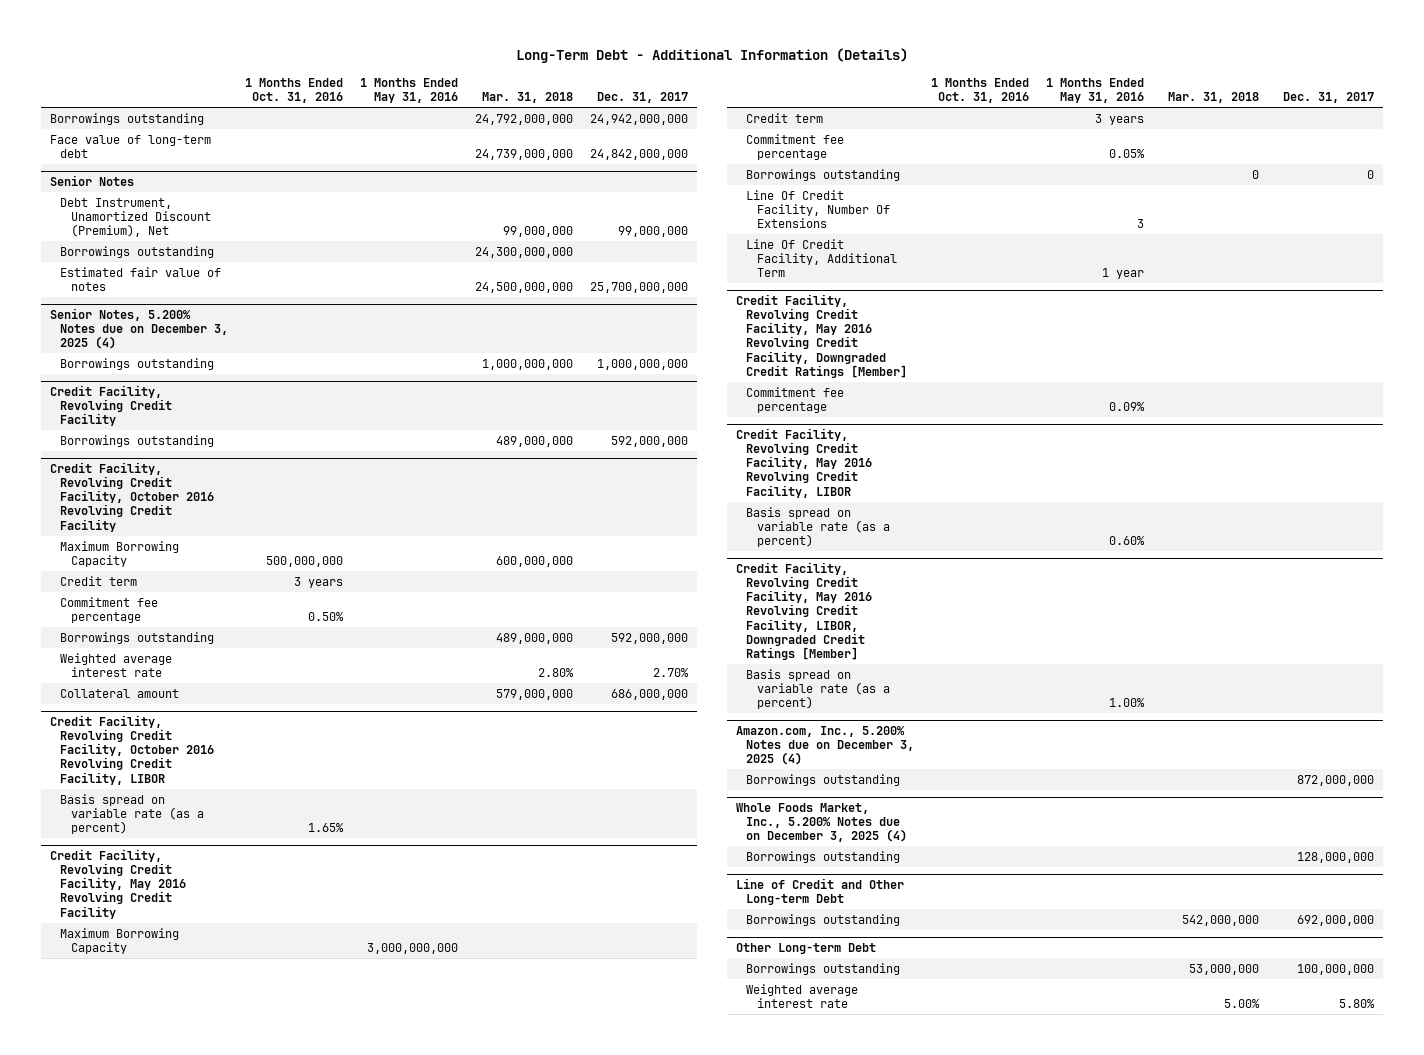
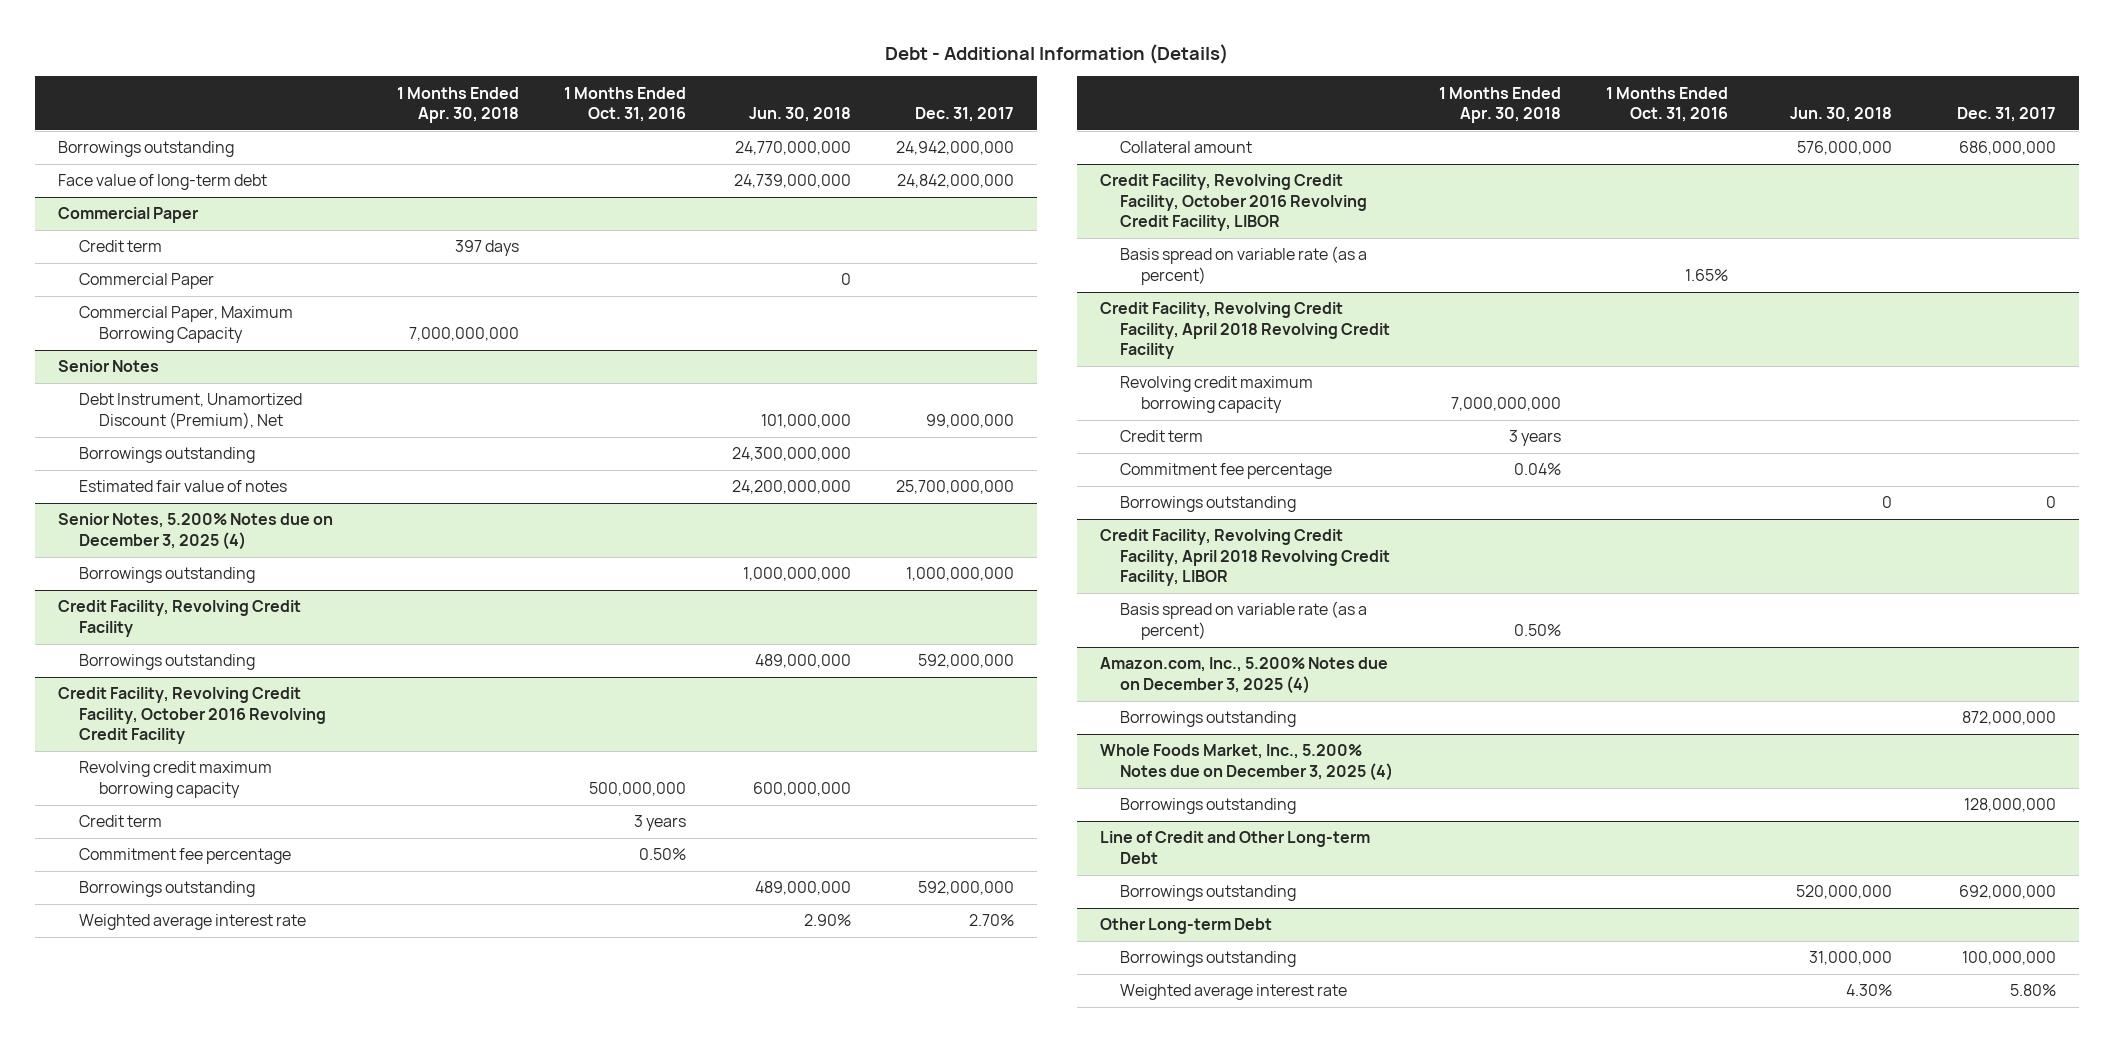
- Long-Term Debt - Additional Information (Details)
+ Debt - Additional Information (Details)
- | 1 Months Ended Oct. 31, 2016 | 1 Months Ended May 31, 2016 | Mar. 31, 2018 | Dec. 31, 2017
+ | 1 Months Ended Apr. 30, 2018 | 1 Months Ended Oct. 31, 2016 | Jun. 30, 2018 | Dec. 31, 2017
+ Commercial Paper
+ Credit term | 397 days | | |
+ Commercial Paper | | | 0 |
+ Commercial Paper, Maximum Borrowing Capacity | 7,000,000,000 | | |
@ Credit Facility, Revolving Credit Facility, October 2016 Revolving Credit Facility
- Maximum Borrowing Capacity | 500,000,000 | | 600,000,000 |
+ Revolving credit maximum borrowing capacity | | 500,000,000 | 600,000,000 |
- Credit Facility, Revolving Credit Facility, May 2016 Revolving Credit Facility
- Maximum Borrowing Capacity | | 3,000,000,000 | |
- Credit term | | 3 years | |
- Commitment fee percentage | | 0.05% | |
- Borrowings outstanding | | | 0 | 0
- Line Of Credit Facility, Number Of Extensions | | 3 | |
- Line Of Credit Facility, Additional Term | | 1 year | |
- Credit Facility, Revolving Credit Facility, May 2016 Revolving Credit Facility, Downgraded Credit Ratings [Member]
- Commitment fee percentage | | 0.09% | |
- Credit Facility, Revolving Credit Facility, May 2016 Revolving Credit Facility, LIBOR
+ Credit Facility, Revolving Credit Facility, April 2018 Revolving Credit Facility
+ Revolving credit maximum borrowing capacity | 7,000,000,000 | | |
+ Credit term | 3 years | | |
+ Commitment fee percentage | 0.04% | | |
+ Borrowings outstanding | | | 0 | 0
+ Credit Facility, Revolving Credit Facility, April 2018 Revolving Credit Facility, LIBOR
- Credit Facility, Revolving Credit Facility, May 2016 Revolving Credit Facility, LIBOR, Downgraded Credit Ratings [Member]
- Basis spread on variable rate (as a percent) | | 1.00% | |

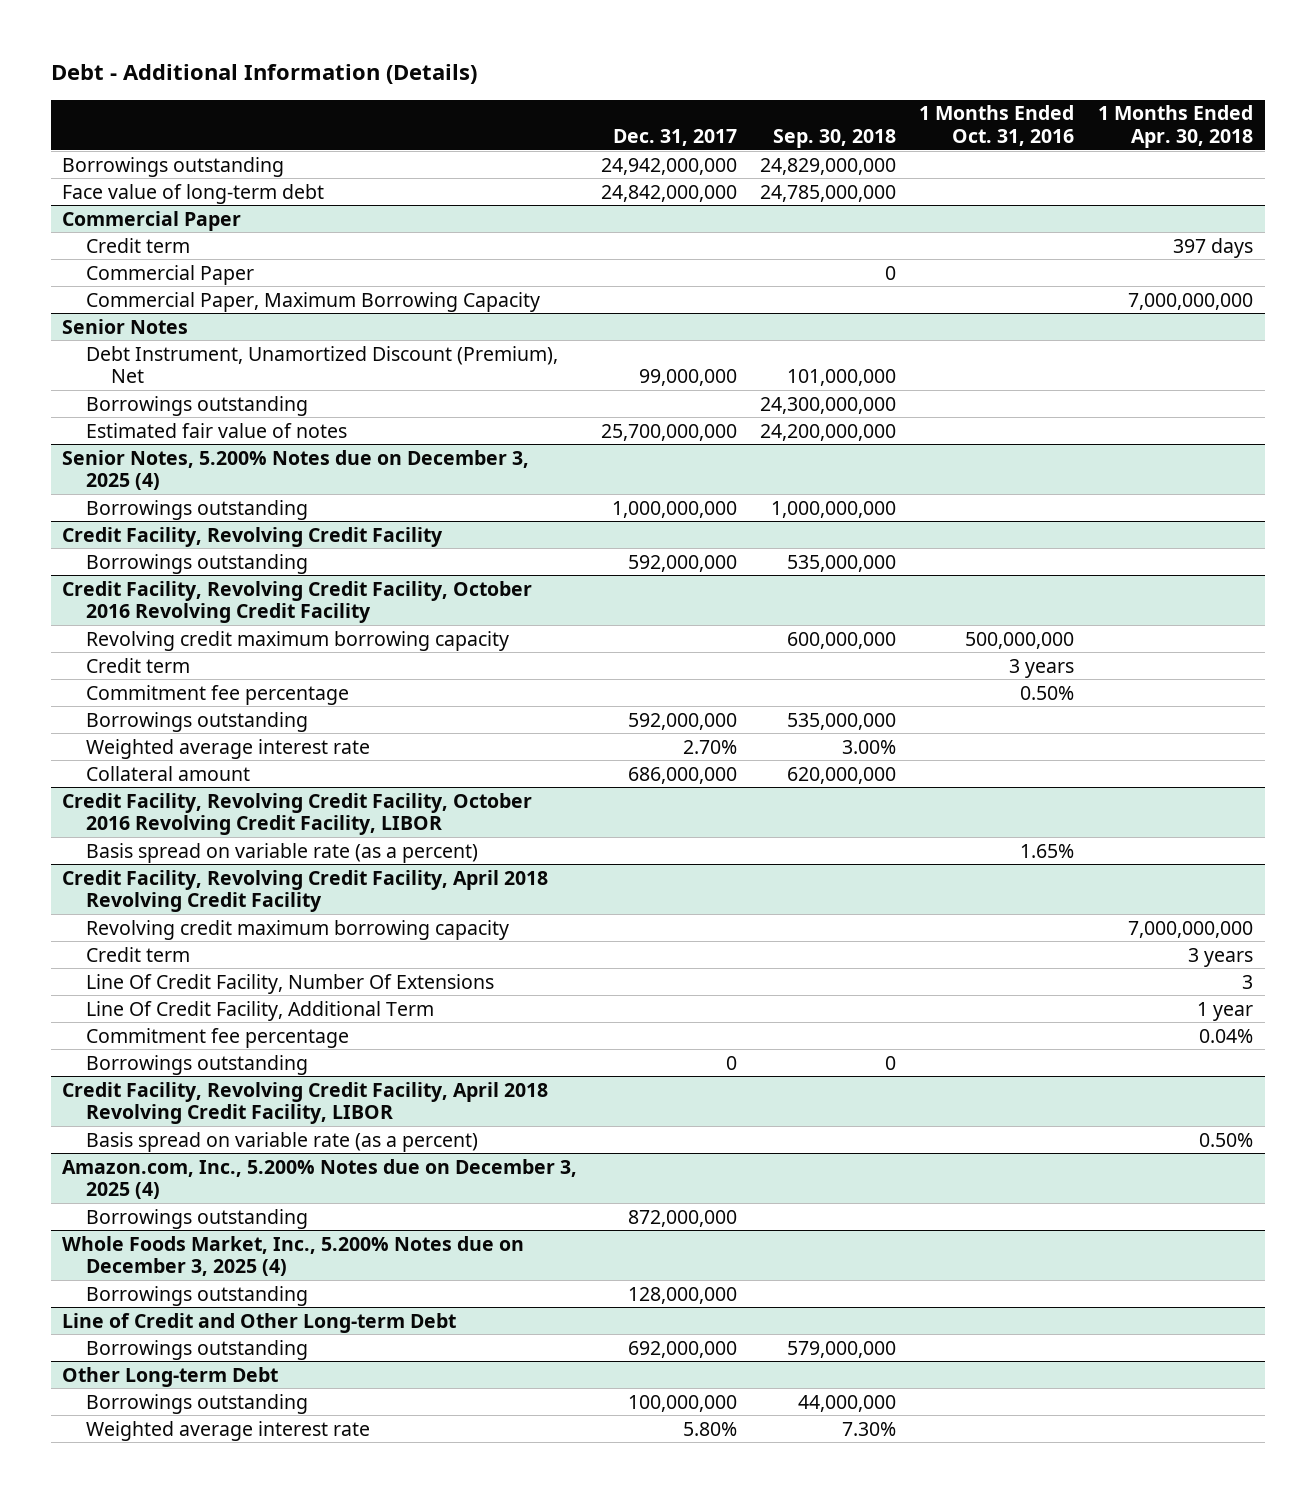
- | 1 Months Ended Apr. 30, 2018 | 1 Months Ended Oct. 31, 2016 | Jun. 30, 2018 | Dec. 31, 2017
+ | Dec. 31, 2017 | Sep. 30, 2018 | 1 Months Ended Oct. 31, 2016 | 1 Months Ended Apr. 30, 2018
@ Credit Facility, Revolving Credit Facility, April 2018 Revolving Credit Facility
+ Line Of Credit Facility, Number Of Extensions | | | | 3
+ Line Of Credit Facility, Additional Term | | | | 1 year

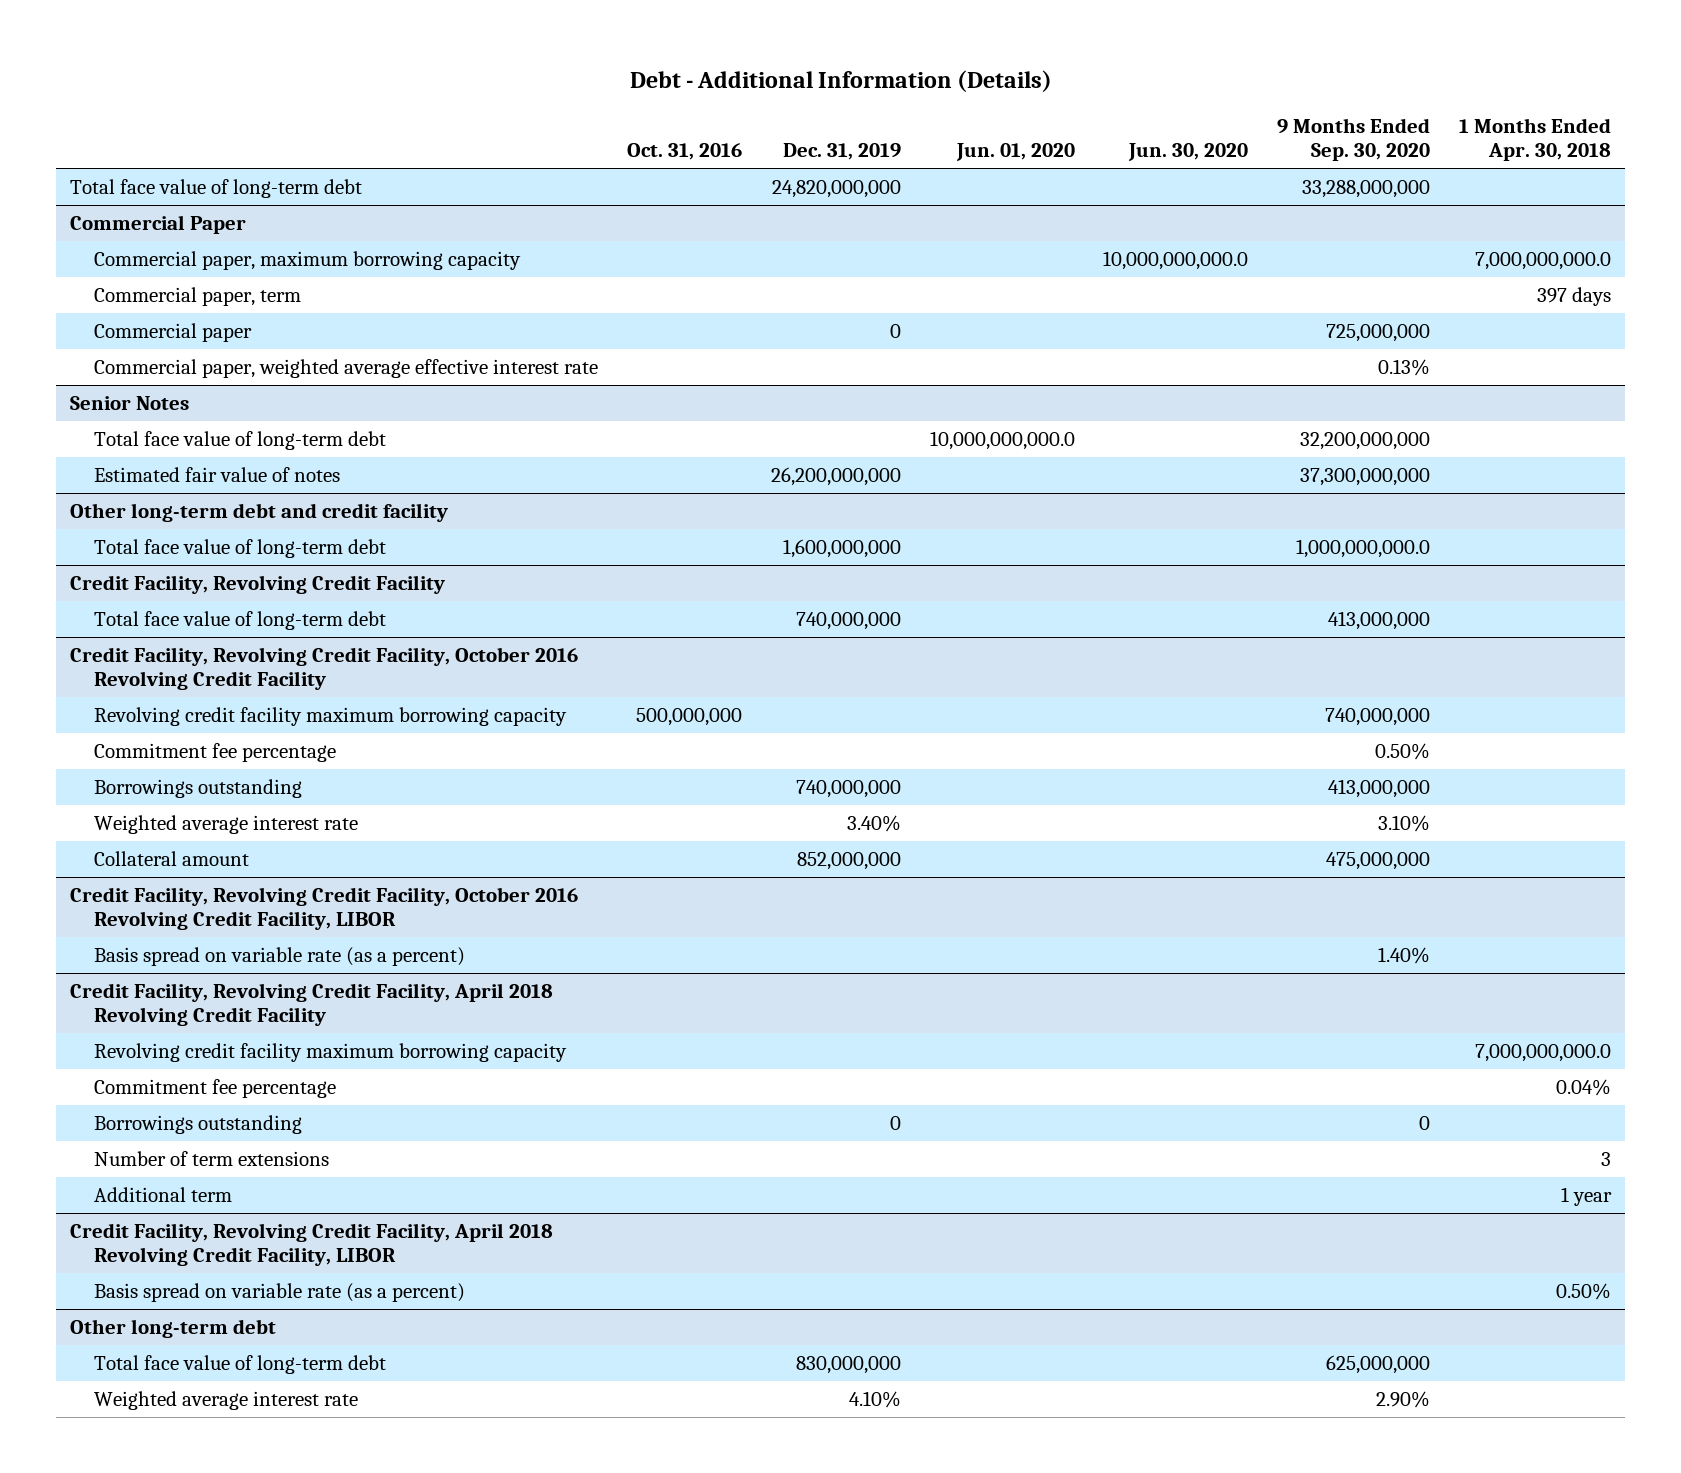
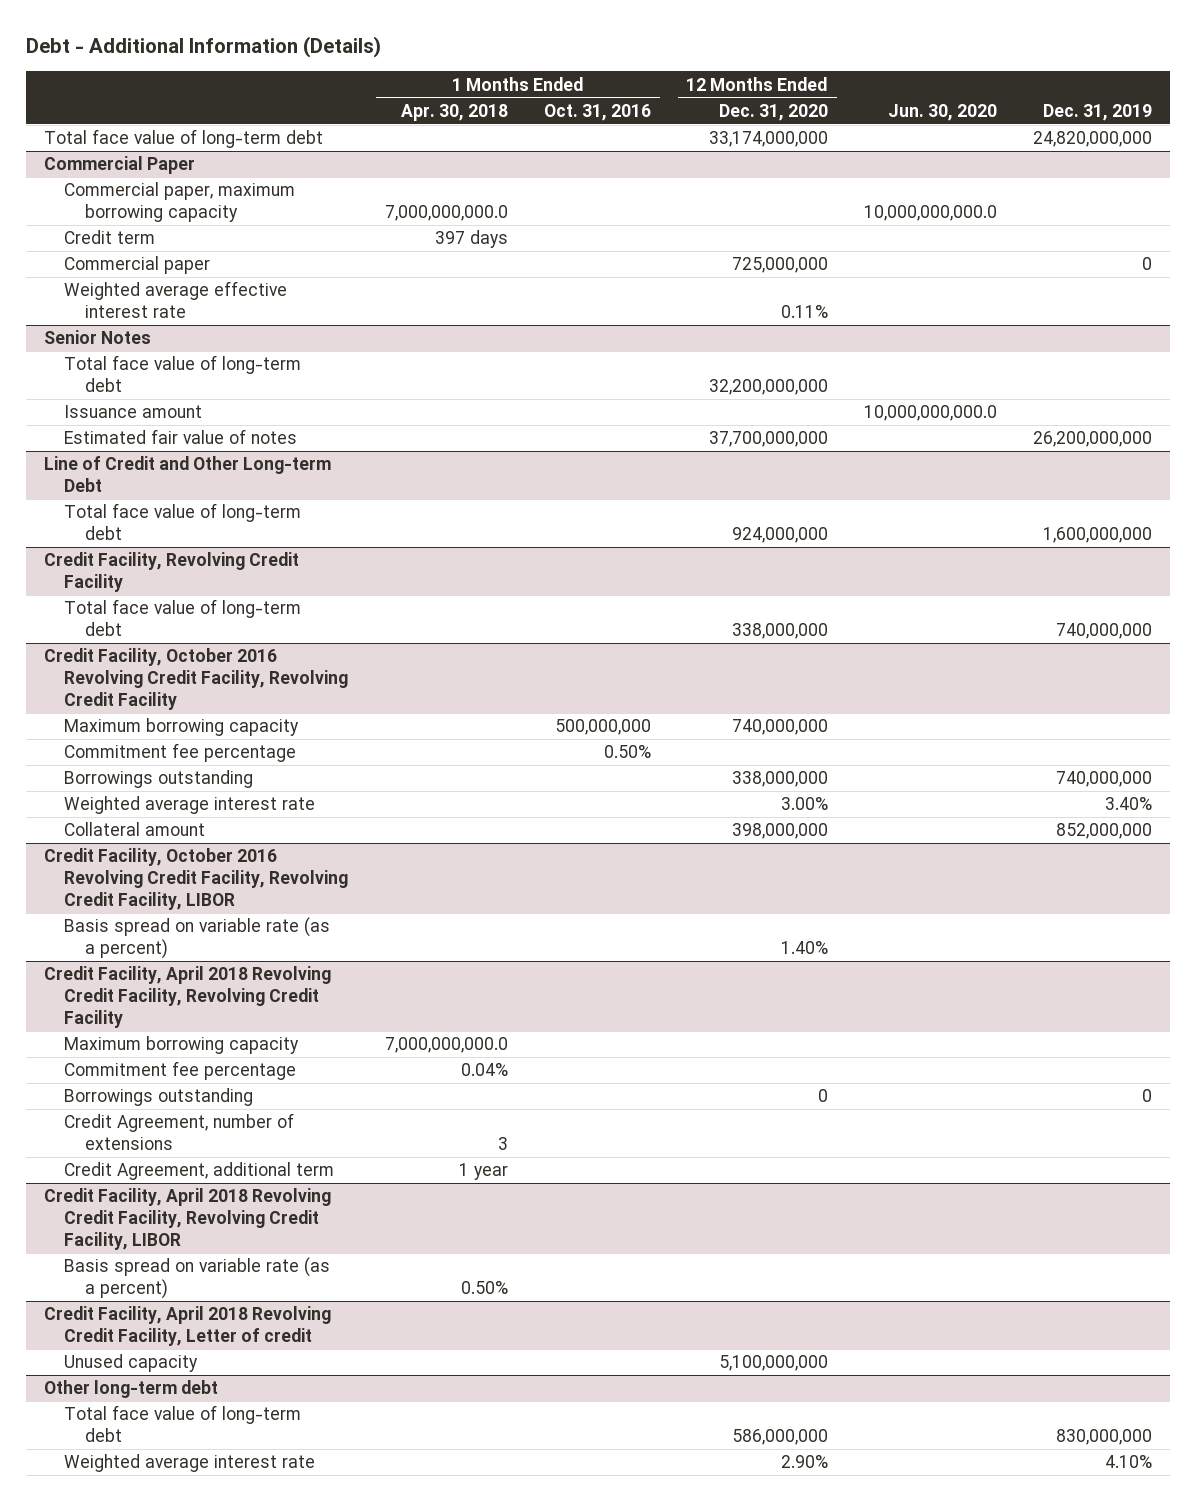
- | Oct. 31, 2016 | Dec. 31, 2019 | Jun. 01, 2020 | Jun. 30, 2020 | 9 Months Ended Sep. 30, 2020 | 1 Months Ended Apr. 30, 2018
+ | 1 Months Ended Apr. 30, 2018 | 1 Months Ended Oct. 31, 2016 | 12 Months Ended Dec. 31, 2020 | Jun. 30, 2020 | Dec. 31, 2019
@ Commercial Paper
- Commercial paper, term | | | | | | 397 days
+ Credit term | 397 days | | | |
- Commercial paper, weighted average effective interest rate | | | | | 0.13% |
+ Weighted average effective interest rate | | | 0.11% | |
@ Senior Notes
+ Issuance amount | | | | 10,000,000,000.0 |
- Other long-term debt and credit facility
+ Line of Credit and Other Long-term Debt
- Credit Facility, Revolving Credit Facility, October 2016 Revolving Credit Facility
- Revolving credit facility maximum borrowing capacity | 500,000,000 | | | | 740,000,000 |
+ Credit Facility, October 2016 Revolving Credit Facility, Revolving Credit Facility
+ Maximum borrowing capacity | | 500,000,000 | 740,000,000 | |
- Credit Facility, Revolving Credit Facility, October 2016 Revolving Credit Facility, LIBOR
+ Credit Facility, October 2016 Revolving Credit Facility, Revolving Credit Facility, LIBOR
- Credit Facility, Revolving Credit Facility, April 2018 Revolving Credit Facility
- Revolving credit facility maximum borrowing capacity | | | | | | 7,000,000,000.0
+ Credit Facility, April 2018 Revolving Credit Facility, Revolving Credit Facility
+ Maximum borrowing capacity | 7,000,000,000.0 | | | |
- Number of term extensions | | | | | | 3
- Additional term | | | | | | 1 year
- Credit Facility, Revolving Credit Facility, April 2018 Revolving Credit Facility, LIBOR
+ Credit Agreement, number of extensions | 3 | | | |
+ Credit Agreement, additional term | 1 year | | | |
+ Credit Facility, April 2018 Revolving Credit Facility, Revolving Credit Facility, LIBOR
+ Credit Facility, April 2018 Revolving Credit Facility, Letter of credit
+ Unused capacity | | | 5,100,000,000 | |

